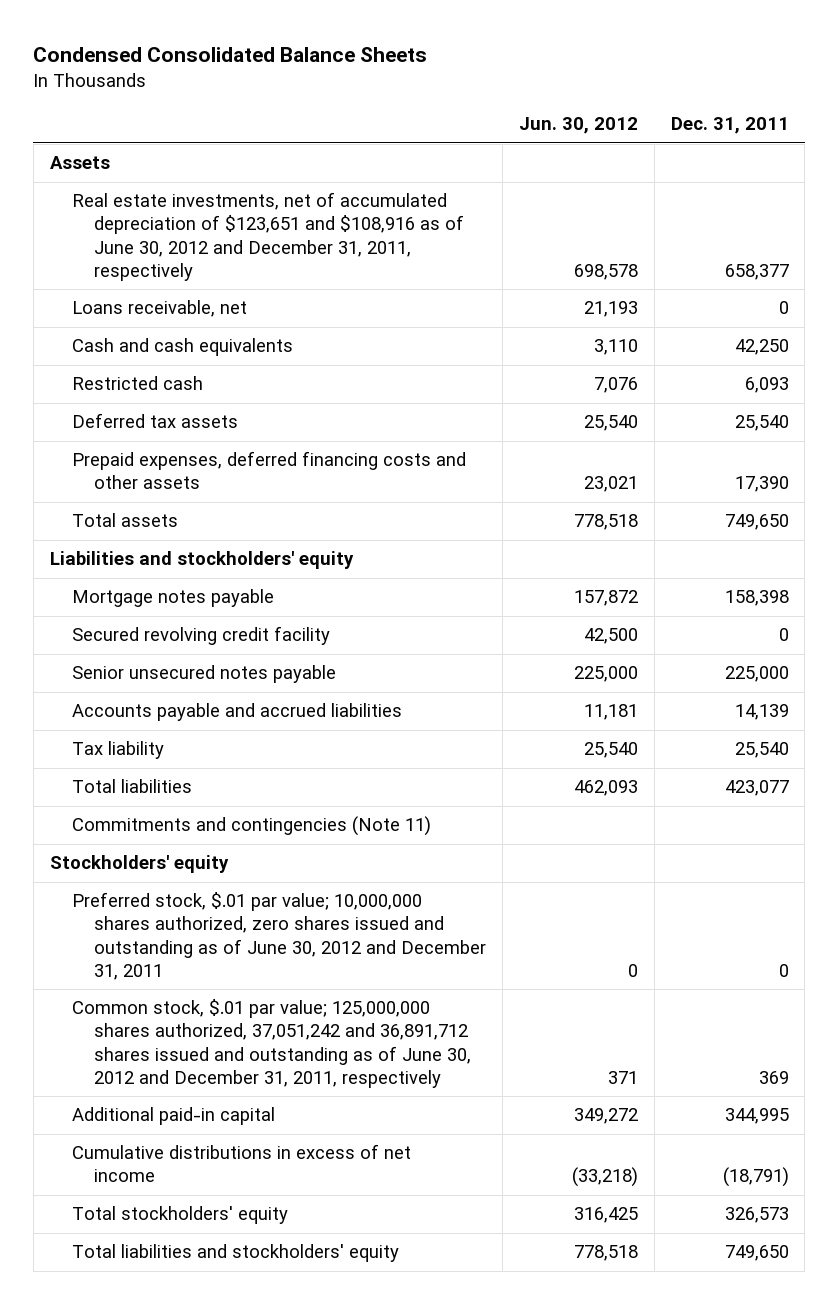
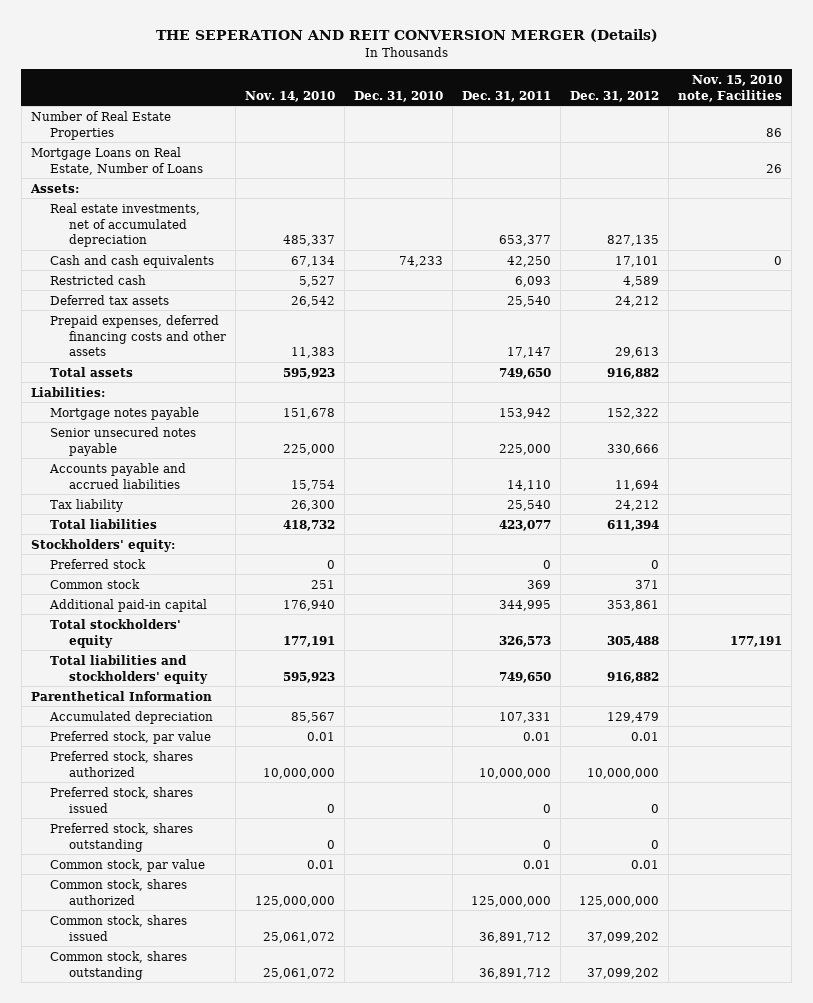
- Condensed Consolidated Balance Sheets
+ THE SEPERATION AND REIT CONVERSION MERGER (Details)
- | Jun. 30, 2012 | Dec. 31, 2011
+ | Nov. 14, 2010 | Dec. 31, 2010 | Dec. 31, 2011 | Dec. 31, 2012 | Nov. 15, 2010 note, Facilities
- Assets
- Real estate investments, net of accumulated depreciation of $123,651 and $108,916 as of June 30, 2012 and December 31, 2011, respectively | 698,578 | 658,377
- Loans receivable, net | 21,193 | 0
+ Number of Real Estate Properties | | | | | 86
+ Mortgage Loans on Real Estate, Number of Loans | | | | | 26
+ Assets:
+ Real estate investments, net of accumulated depreciation | 485,337 | | 653,377 | 827,135 |
- Prepaid expenses, deferred financing costs and other assets | 23,021 | 17,390
+ Prepaid expenses, deferred financing costs and other assets | 11,383 | | 17,147 | 29,613 |
- Liabilities and stockholders' equity
- Mortgage notes payable | 157,872 | 158,398
- Secured revolving credit facility | 42,500 | 0
+ Liabilities:
+ Mortgage notes payable | 151,678 | | 153,942 | 152,322 |
- Accounts payable and accrued liabilities | 11,181 | 14,139
+ Accounts payable and accrued liabilities | 15,754 | | 14,110 | 11,694 |
- Commitments and contingencies (Note 11)
- Stockholders' equity
- Preferred stock, $.01 par value; 10,000,000 shares authorized, zero shares issued and outstanding as of June 30, 2012 and December 31, 2011 | 0 | 0
- Common stock, $.01 par value; 125,000,000 shares authorized, 37,051,242 and 36,891,712 shares issued and outstanding as of June 30, 2012 and December 31, 2011, respectively | 371 | 369
+ Stockholders' equity:
+ Preferred stock | 0 | | 0 | 0 |
+ Common stock | 251 | | 369 | 371 |
- Cumulative distributions in excess of net income | (33,218) | (18,791)
+ Parenthetical Information
+ Accumulated depreciation | 85,567 | | 107,331 | 129,479 |
+ Preferred stock, par value | 0.01 | | 0.01 | 0.01 |
+ Preferred stock, shares authorized | 10,000,000 | | 10,000,000 | 10,000,000 |
+ Preferred stock, shares issued | 0 | | 0 | 0 |
+ Preferred stock, shares outstanding | 0 | | 0 | 0 |
+ Common stock, par value | 0.01 | | 0.01 | 0.01 |
+ Common stock, shares authorized | 125,000,000 | | 125,000,000 | 125,000,000 |
+ Common stock, shares issued | 25,061,072 | | 36,891,712 | 37,099,202 |
+ Common stock, shares outstanding | 25,061,072 | | 36,891,712 | 37,099,202 |

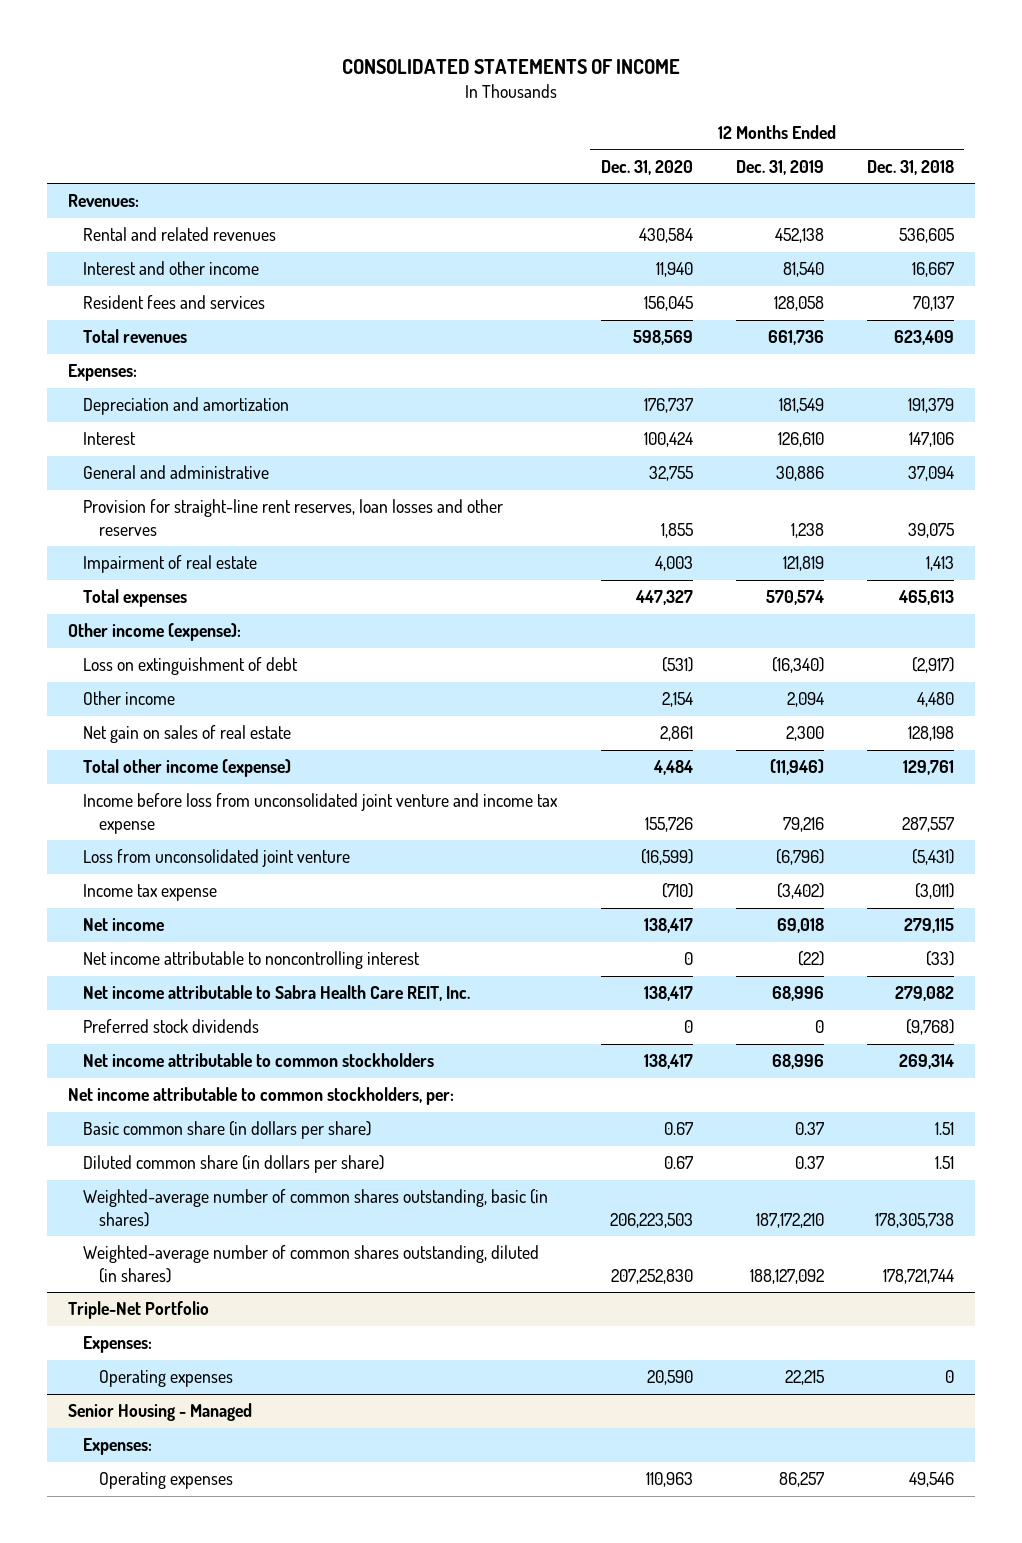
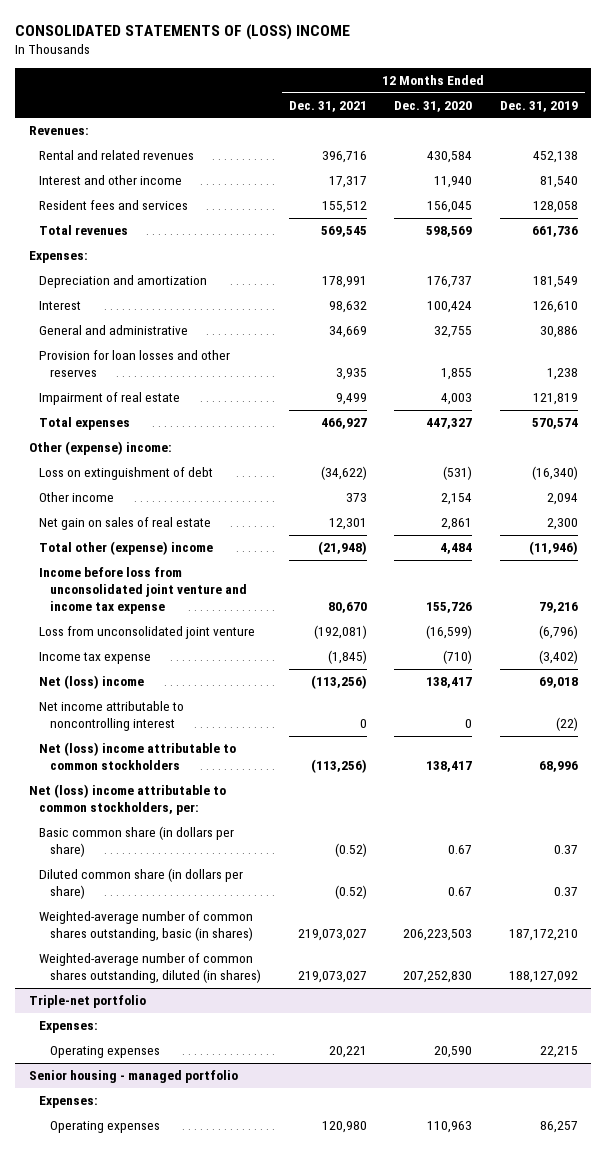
- CONSOLIDATED STATEMENTS OF INCOME
+ CONSOLIDATED STATEMENTS OF (LOSS) INCOME
- | 12 Months Ended Dec. 31, 2020 | 12 Months Ended Dec. 31, 2019 | 12 Months Ended Dec. 31, 2018
+ | 12 Months Ended Dec. 31, 2021 | 12 Months Ended Dec. 31, 2020 | 12 Months Ended Dec. 31, 2019
- Provision for straight-line rent reserves, loan losses and other reserves | 1,855 | 1,238 | 39,075
+ Provision for loan losses and other reserves | 3,935 | 1,855 | 1,238
- Other income (expense):
+ Other (expense) income:
- Total other income (expense) | 4,484 | (11,946) | 129,761
+ Total other (expense) income | (21,948) | 4,484 | (11,946)
- Net income | 138,417 | 69,018 | 279,115
+ Net (loss) income | (113,256) | 138,417 | 69,018
- Net income attributable to Sabra Health Care REIT, Inc. | 138,417 | 68,996 | 279,082
- Preferred stock dividends | 0 | 0 | (9,768)
- Net income attributable to common stockholders | 138,417 | 68,996 | 269,314
- Net income attributable to common stockholders, per:
+ Net (loss) income attributable to common stockholders | (113,256) | 138,417 | 68,996
+ Net (loss) income attributable to common stockholders, per:
- Triple-Net Portfolio
+ Triple-net portfolio
- Senior Housing - Managed
+ Senior housing - managed portfolio

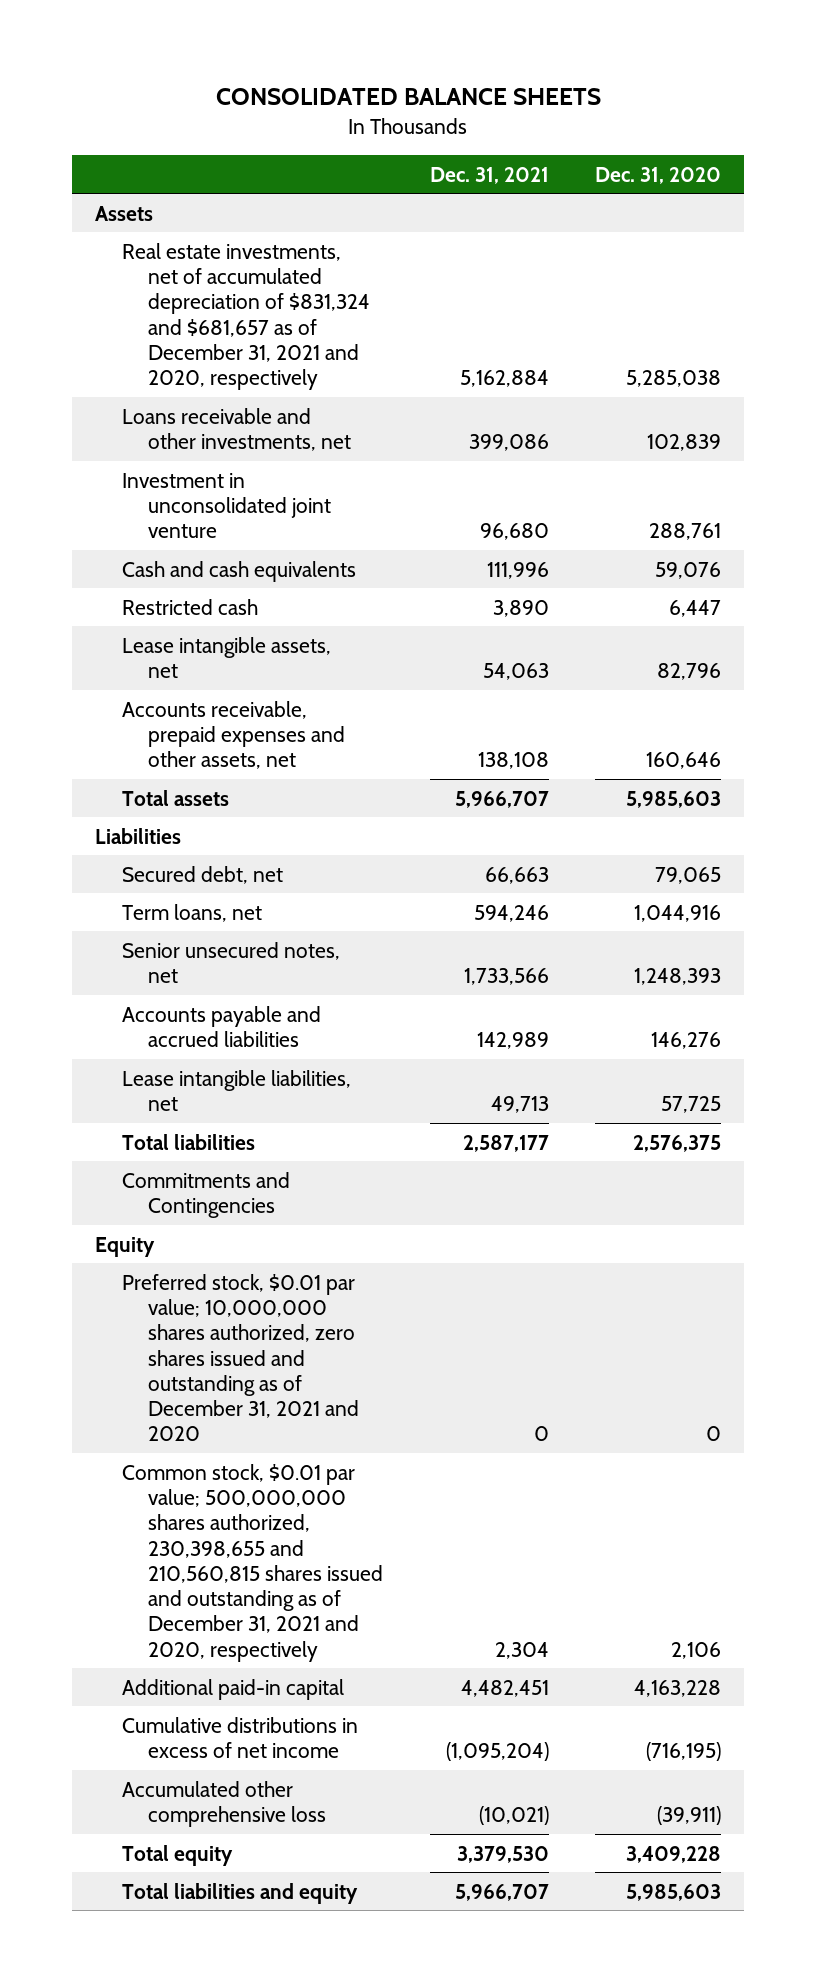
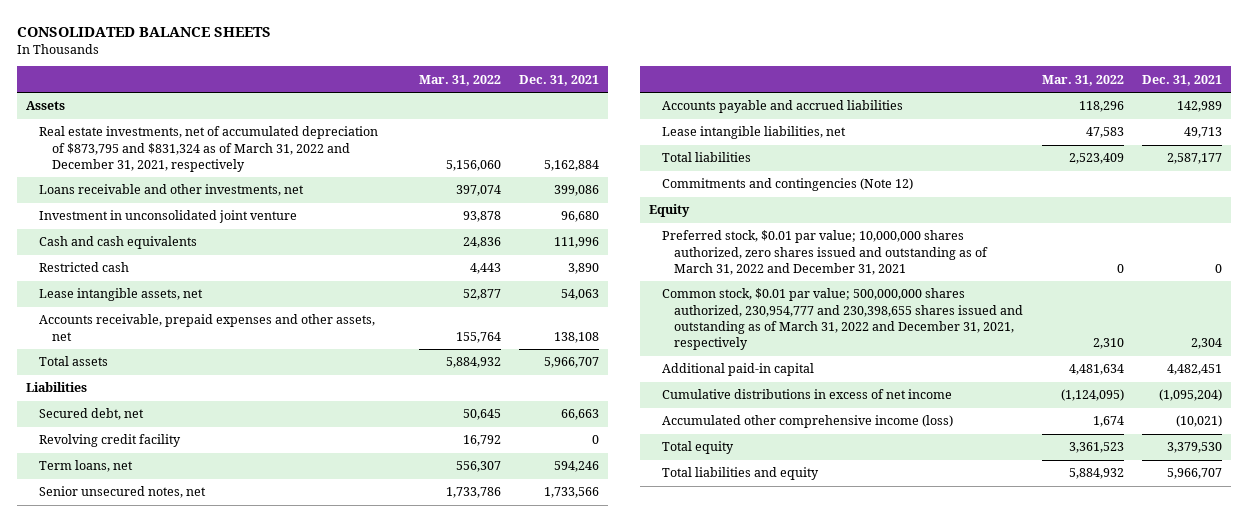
- | Dec. 31, 2021 | Dec. 31, 2020
+ | Mar. 31, 2022 | Dec. 31, 2021
- Real estate investments, net of accumulated depreciation of $831,324 and $681,657 as of December 31, 2021 and 2020, respectively | 5,162,884 | 5,285,038
+ Real estate investments, net of accumulated depreciation of $873,795 and $831,324 as of March 31, 2022 and December 31, 2021, respectively | 5,156,060 | 5,162,884
+ Revolving credit facility | 16,792 | 0
- Commitments and Contingencies
+ Commitments and contingencies (Note 12)
- Preferred stock, $0.01 par value; 10,000,000 shares authorized, zero shares issued and outstanding as of December 31, 2021 and 2020 | 0 | 0
- Common stock, $0.01 par value; 500,000,000 shares authorized, 230,398,655 and 210,560,815 shares issued and outstanding as of December 31, 2021 and 2020, respectively | 2,304 | 2,106
+ Preferred stock, $0.01 par value; 10,000,000 shares authorized, zero shares issued and outstanding as of March 31, 2022 and December 31, 2021 | 0 | 0
+ Common stock, $0.01 par value; 500,000,000 shares authorized, 230,954,777 and 230,398,655 shares issued and outstanding as of March 31, 2022 and December 31, 2021, respectively | 2,310 | 2,304
- Accumulated other comprehensive loss | (10,021) | (39,911)
+ Accumulated other comprehensive income (loss) | 1,674 | (10,021)

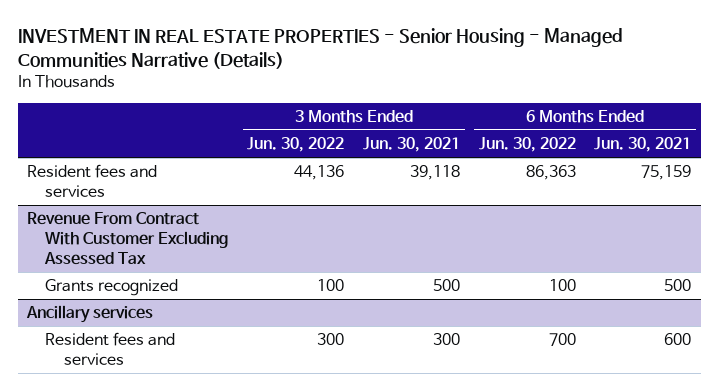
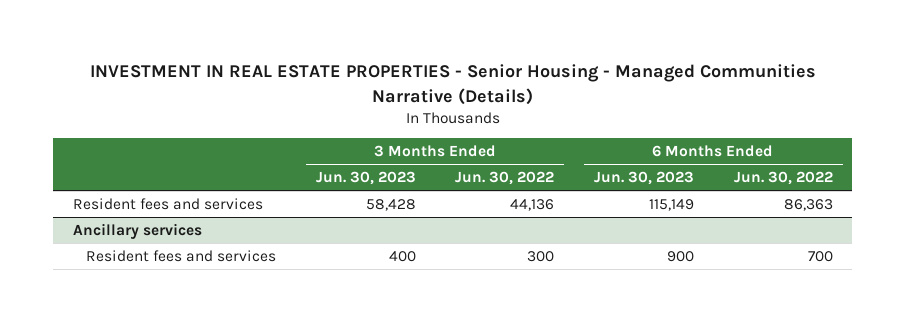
- | 3 Months Ended Jun. 30, 2022 | 3 Months Ended Jun. 30, 2021 | 6 Months Ended Jun. 30, 2022 | 6 Months Ended Jun. 30, 2021
+ | 3 Months Ended Jun. 30, 2023 | 3 Months Ended Jun. 30, 2022 | 6 Months Ended Jun. 30, 2023 | 6 Months Ended Jun. 30, 2022
- Revenue From Contract With Customer Excluding Assessed Tax
- Grants recognized | 100 | 500 | 100 | 500

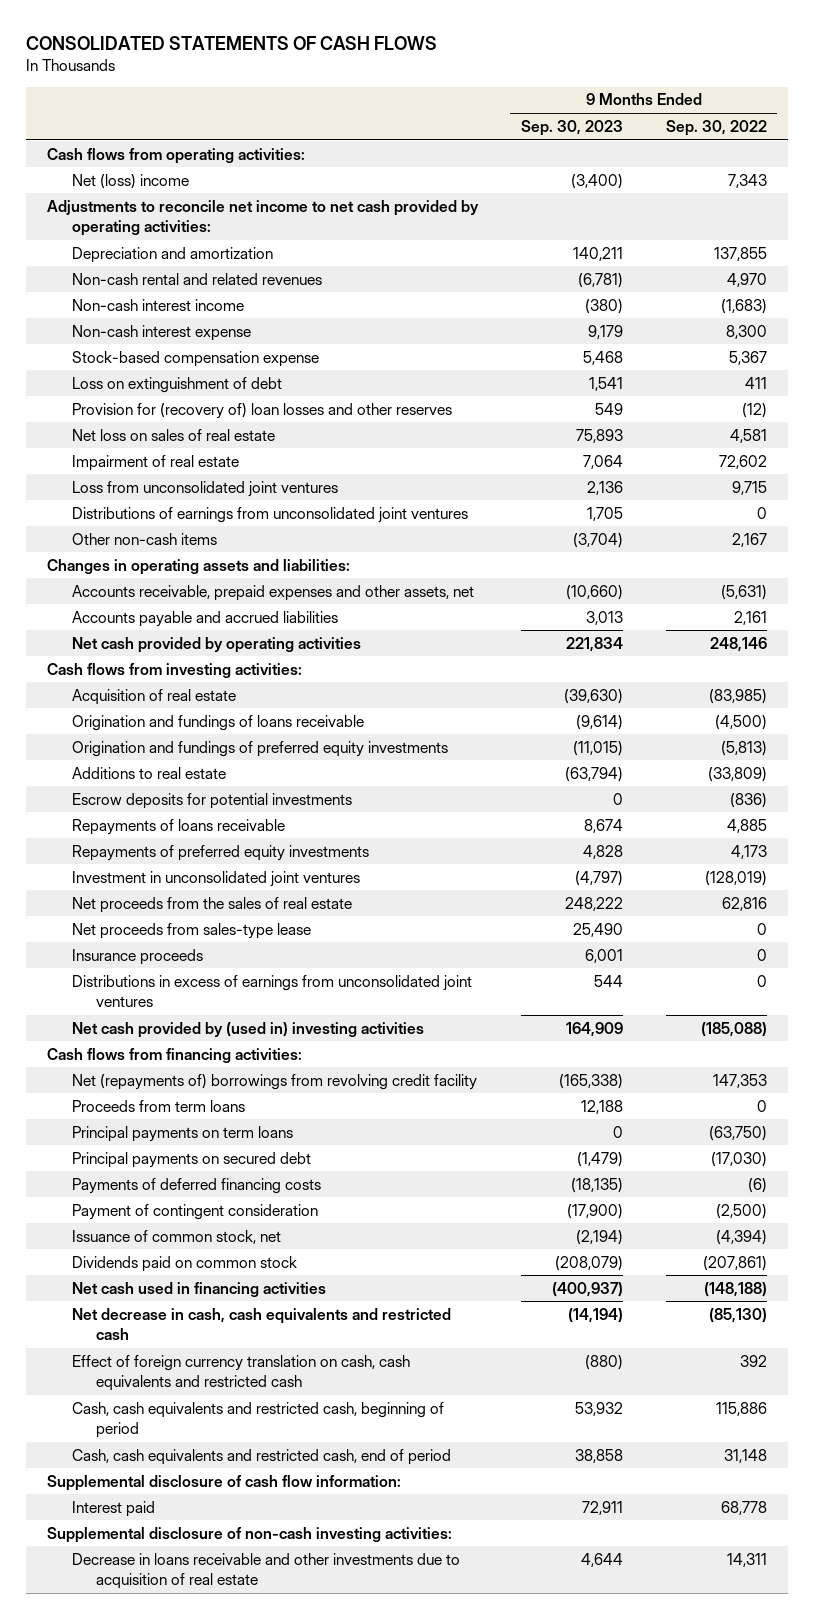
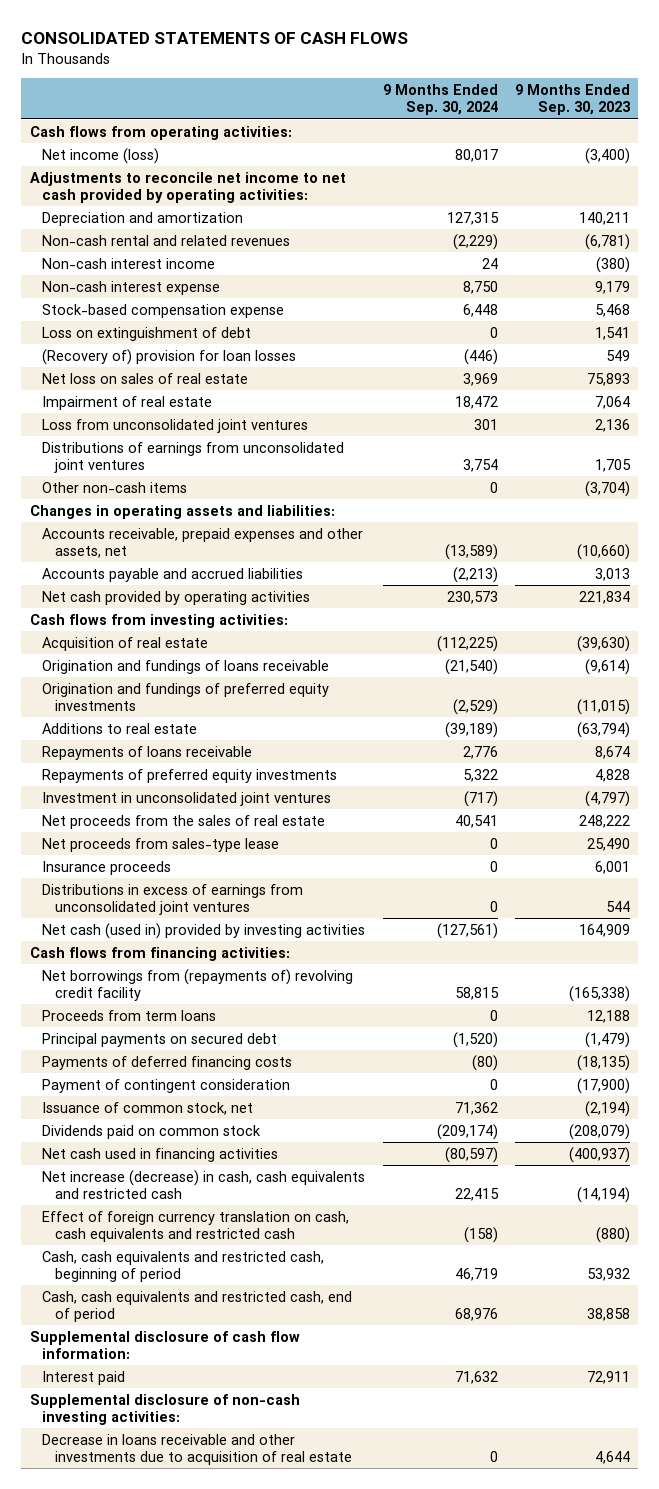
- | 9 Months Ended Sep. 30, 2023 | 9 Months Ended Sep. 30, 2022
+ | 9 Months Ended Sep. 30, 2024 | 9 Months Ended Sep. 30, 2023
- Net (loss) income | (3,400) | 7,343
+ Net income (loss) | 80,017 | (3,400)
- Provision for (recovery of) loan losses and other reserves | 549 | (12)
+ (Recovery of) provision for loan losses | (446) | 549
- Escrow deposits for potential investments | 0 | (836)
- Net cash provided by (used in) investing activities | 164,909 | (185,088)
+ Net cash (used in) provided by investing activities | (127,561) | 164,909
- Net (repayments of) borrowings from revolving credit facility | (165,338) | 147,353
+ Net borrowings from (repayments of) revolving credit facility | 58,815 | (165,338)
- Principal payments on term loans | 0 | (63,750)
- Net decrease in cash, cash equivalents and restricted cash | (14,194) | (85,130)
+ Net increase (decrease) in cash, cash equivalents and restricted cash | 22,415 | (14,194)

